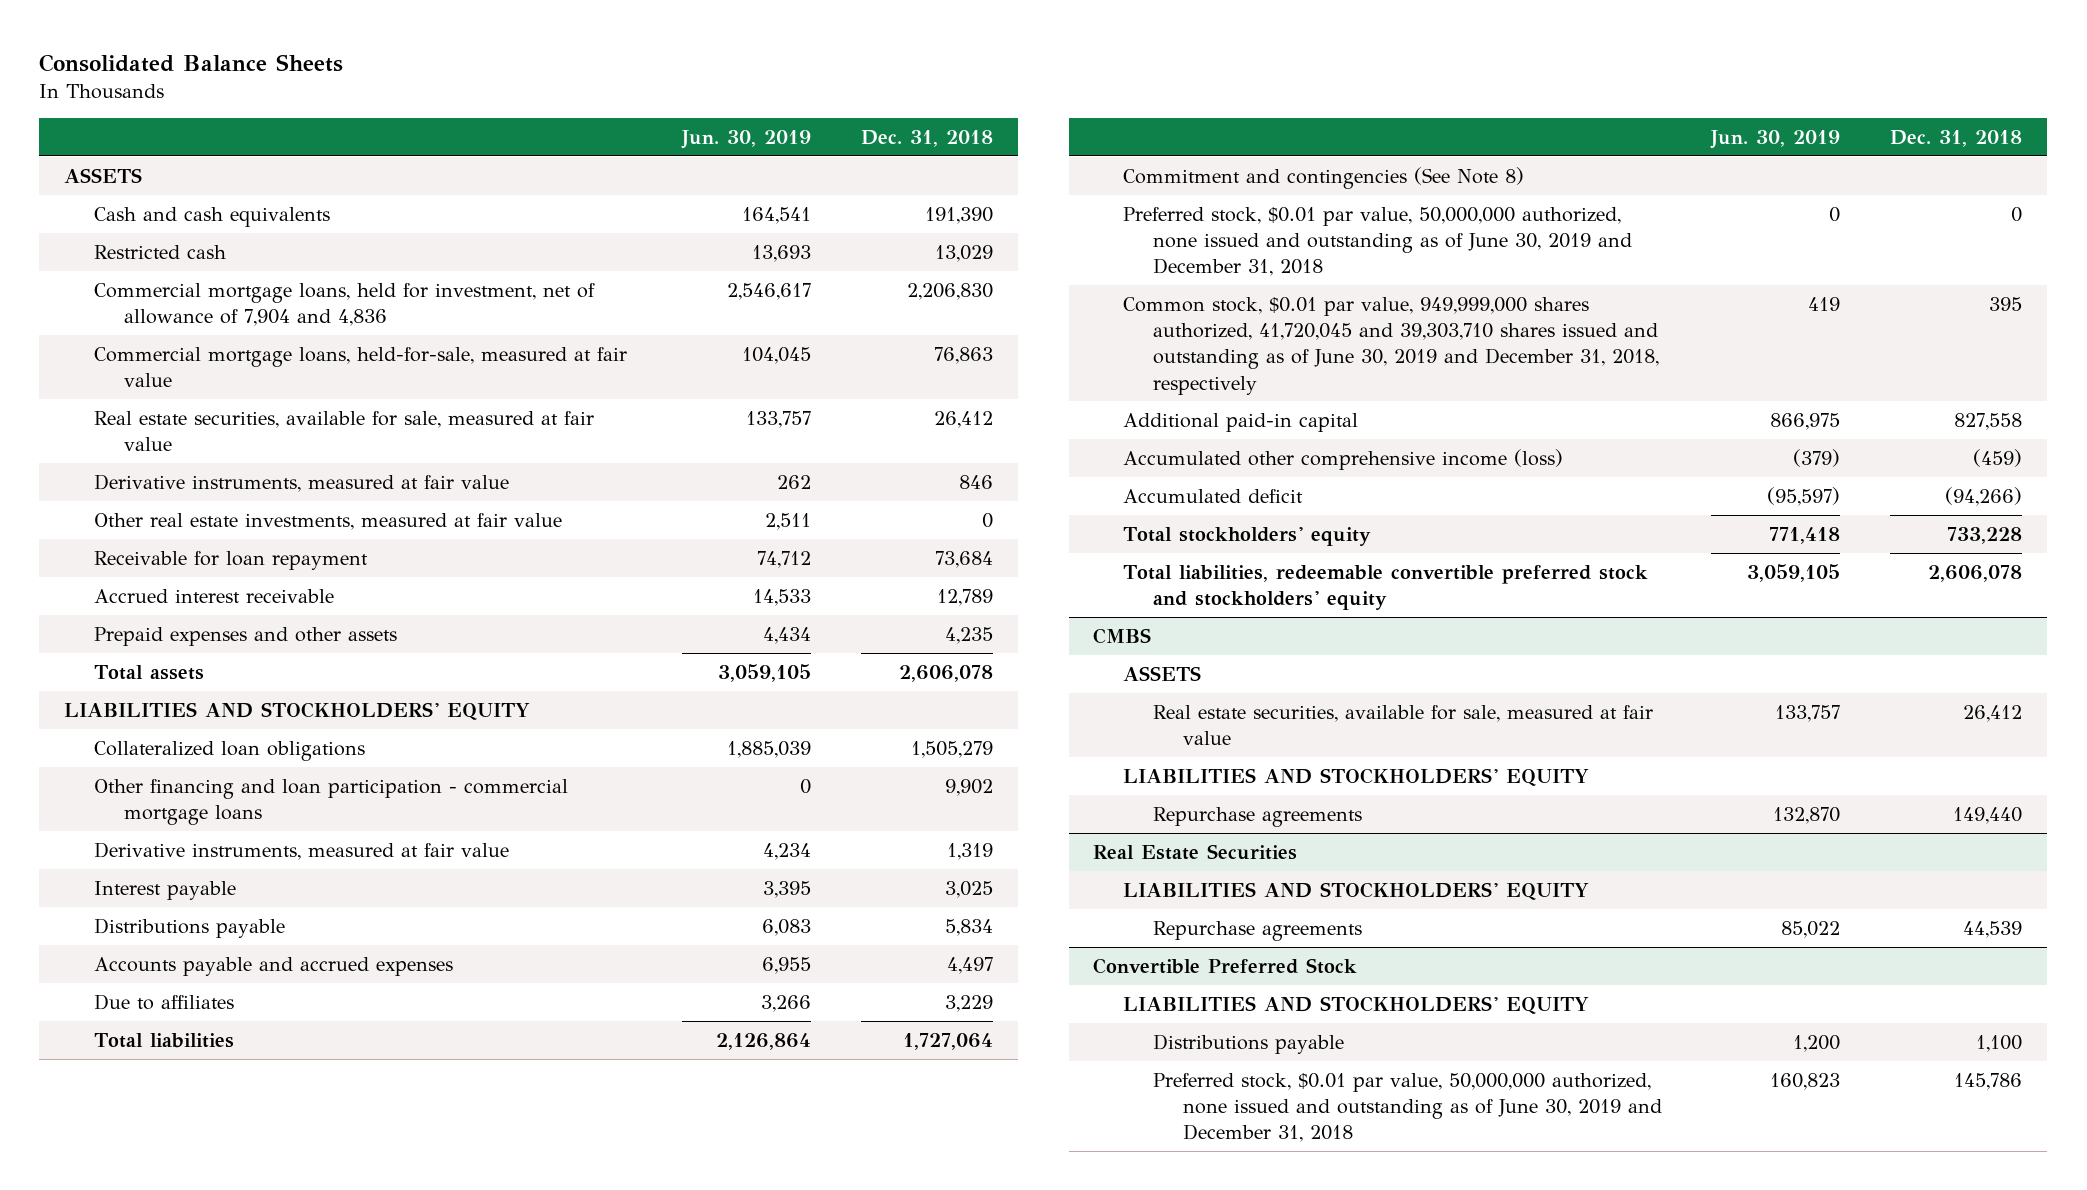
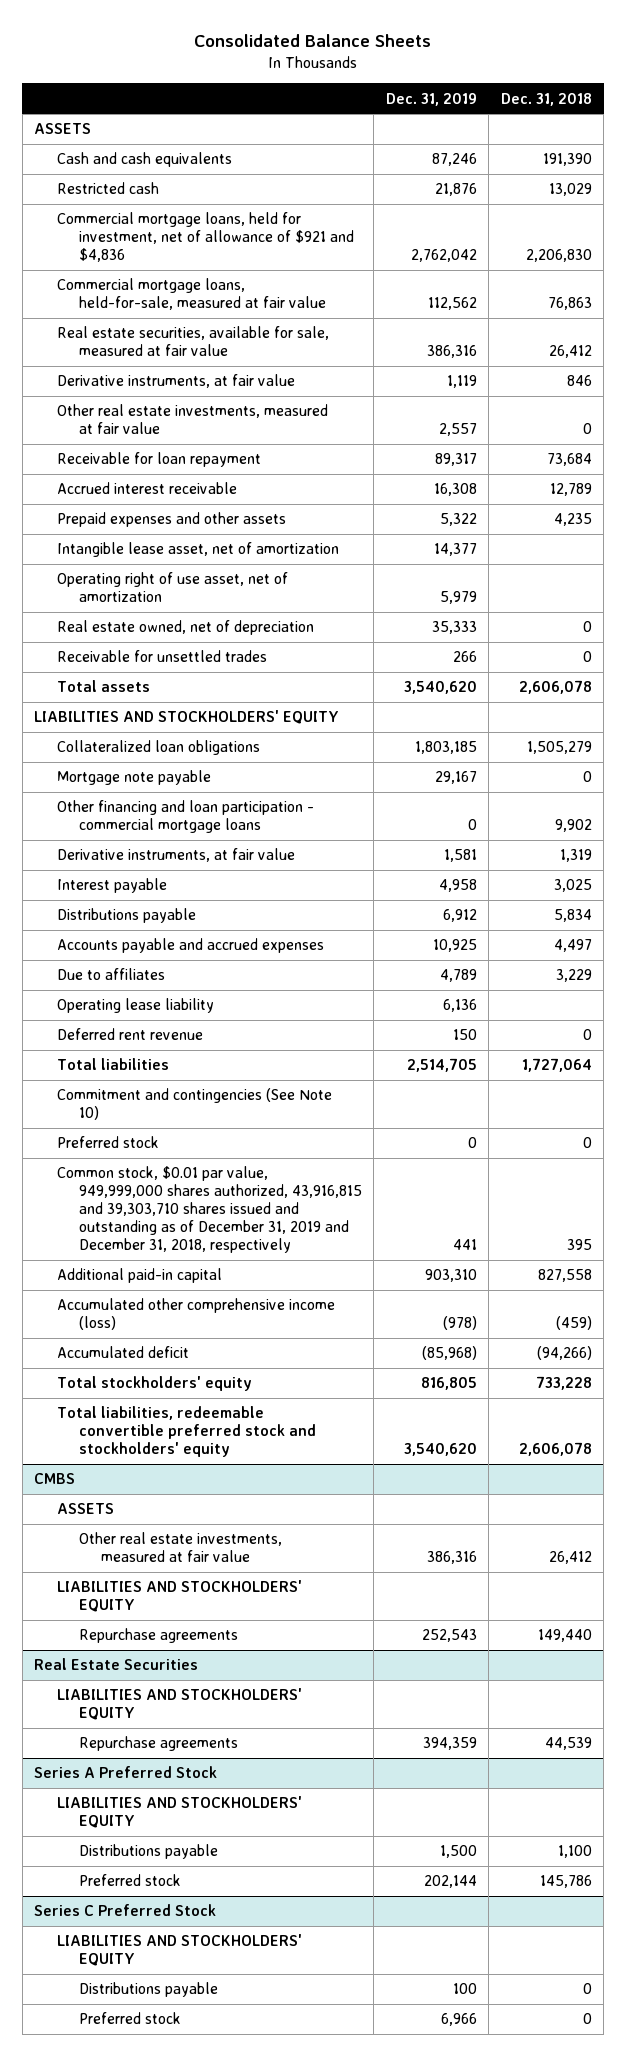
- | Jun. 30, 2019 | Dec. 31, 2018
+ | Dec. 31, 2019 | Dec. 31, 2018
- Commercial mortgage loans, held for investment, net of allowance of 7,904 and 4,836 | 2,546,617 | 2,206,830
+ Commercial mortgage loans, held for investment, net of allowance of $921 and $4,836 | 2,762,042 | 2,206,830
- Derivative instruments, measured at fair value | 262 | 846
+ Derivative instruments, at fair value | 1,119 | 846
+ Intangible lease asset, net of amortization | 14,377 |
+ Operating right of use asset, net of amortization | 5,979 |
+ Real estate owned, net of depreciation | 35,333 | 0
+ Receivable for unsettled trades | 266 | 0
+ Mortgage note payable | 29,167 | 0
- Derivative instruments, measured at fair value | 4,234 | 1,319
+ Derivative instruments, at fair value | 1,581 | 1,319
+ Operating lease liability | 6,136 |
+ Deferred rent revenue | 150 | 0
- Commitment and contingencies (See Note 8)
- Preferred stock, $0.01 par value, 50,000,000 authorized, none issued and outstanding as of June 30, 2019 and December 31, 2018 | 0 | 0
- Common stock, $0.01 par value, 949,999,000 shares authorized, 41,720,045 and 39,303,710 shares issued and outstanding as of June 30, 2019 and December 31, 2018, respectively | 419 | 395
+ Commitment and contingencies (See Note 10)
+ Preferred stock | 0 | 0
+ Common stock, $0.01 par value, 949,999,000 shares authorized, 43,916,815 and 39,303,710 shares issued and outstanding as of December 31, 2019 and December 31, 2018, respectively | 441 | 395
@ CMBS
- Real estate securities, available for sale, measured at fair value | 133,757 | 26,412
+ Other real estate investments, measured at fair value | 386,316 | 26,412
- Convertible Preferred Stock
+ Series A Preferred Stock
- Preferred stock, $0.01 par value, 50,000,000 authorized, none issued and outstanding as of June 30, 2019 and December 31, 2018 | 160,823 | 145,786
+ Preferred stock | 202,144 | 145,786
+ Series C Preferred Stock
+ LIABILITIES AND STOCKHOLDERS' EQUITY
+ Distributions payable | 100 | 0
+ Preferred stock | 6,966 | 0

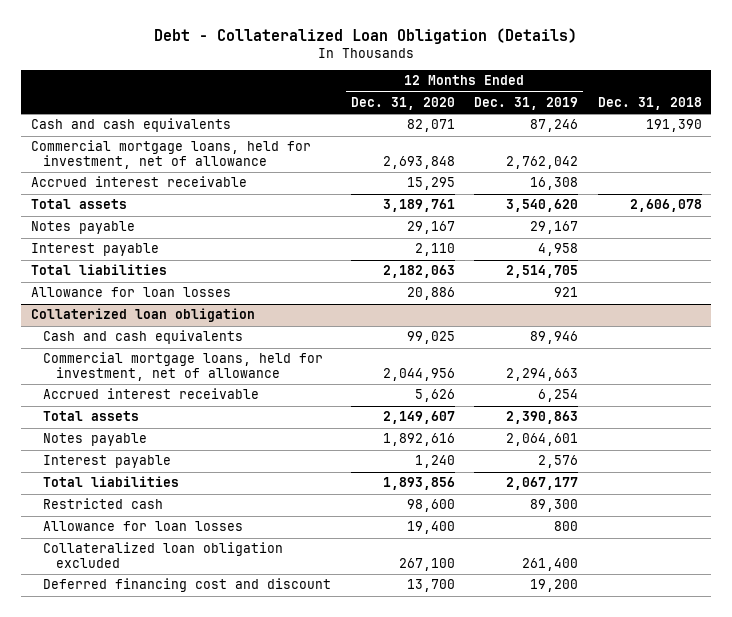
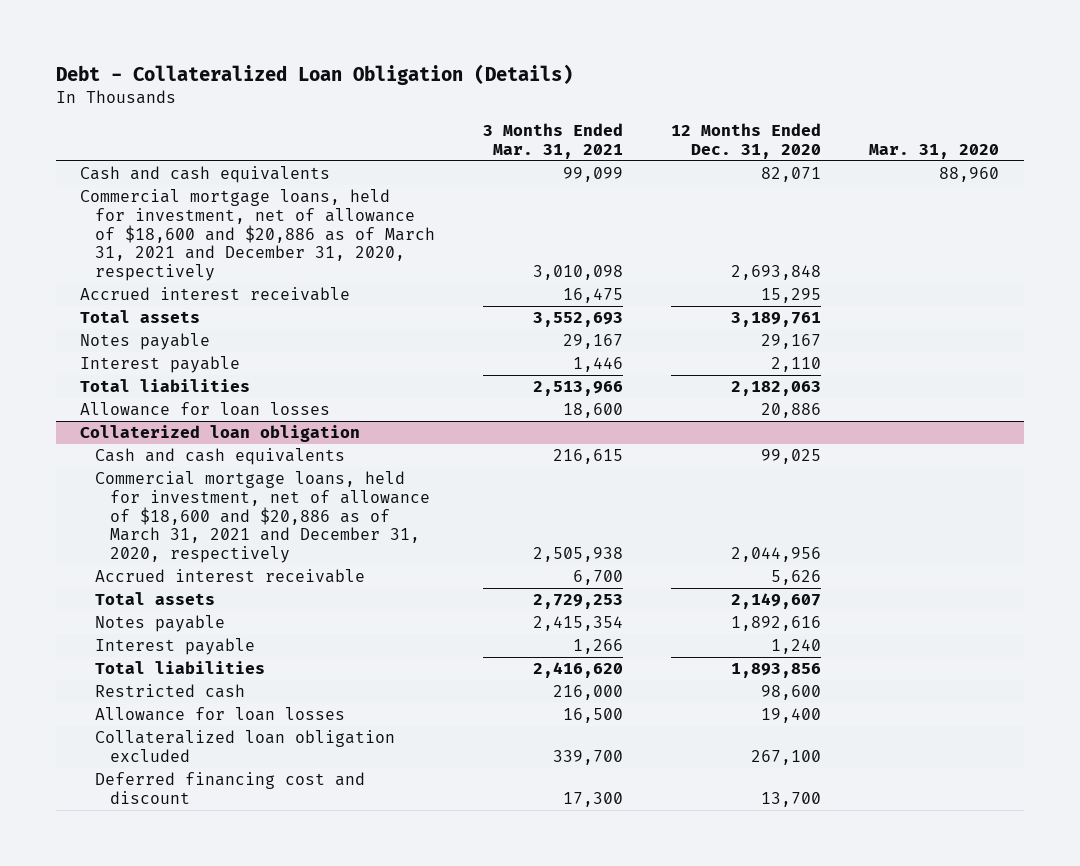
- | 12 Months Ended Dec. 31, 2020 | 12 Months Ended Dec. 31, 2019 | Dec. 31, 2018
+ | 3 Months Ended Mar. 31, 2021 | 12 Months Ended Dec. 31, 2020 | Mar. 31, 2020
- Commercial mortgage loans, held for investment, net of allowance | 2,693,848 | 2,762,042 |
+ Commercial mortgage loans, held for investment, net of allowance of $18,600 and $20,886 as of March 31, 2021 and December 31, 2020, respectively | 3,010,098 | 2,693,848 |
@ Collaterized loan obligation
- Commercial mortgage loans, held for investment, net of allowance | 2,044,956 | 2,294,663 |
+ Commercial mortgage loans, held for investment, net of allowance of $18,600 and $20,886 as of March 31, 2021 and December 31, 2020, respectively | 2,505,938 | 2,044,956 |

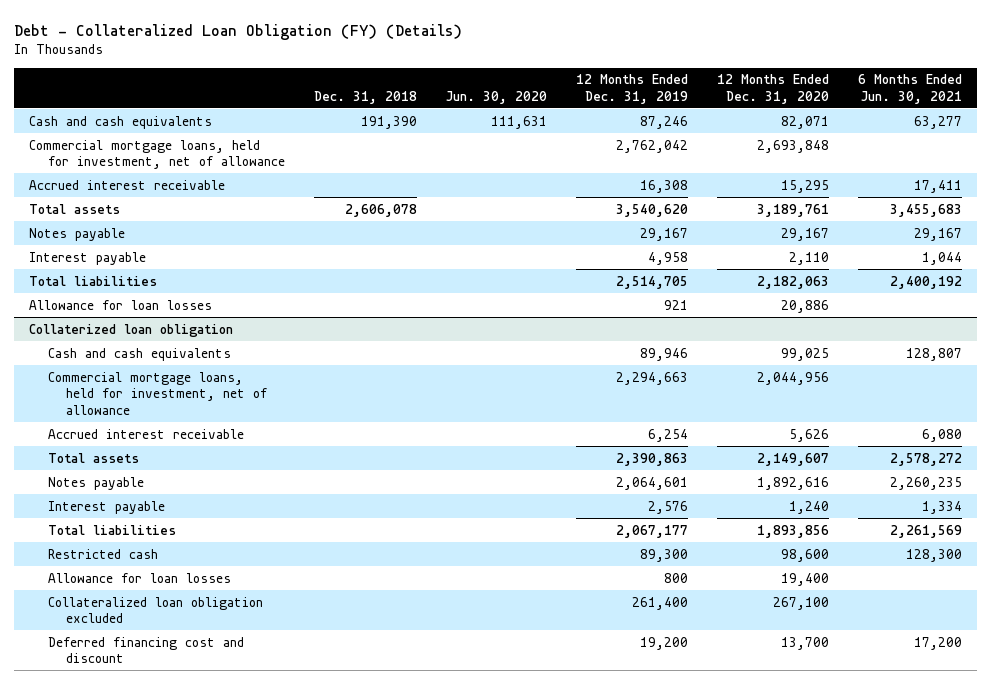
- Debt - Collateralized Loan Obligation (Details)
+ Debt - Collateralized Loan Obligation (FY) (Details)
- | 3 Months Ended Mar. 31, 2021 | 12 Months Ended Dec. 31, 2020 | Mar. 31, 2020
+ | Dec. 31, 2018 | Jun. 30, 2020 | 12 Months Ended Dec. 31, 2019 | 12 Months Ended Dec. 31, 2020 | 6 Months Ended Jun. 30, 2021
- Commercial mortgage loans, held for investment, net of allowance of $18,600 and $20,886 as of March 31, 2021 and December 31, 2020, respectively | 3,010,098 | 2,693,848 |
+ Commercial mortgage loans, held for investment, net of allowance | | | 2,762,042 | 2,693,848 |
@ Collaterized loan obligation
- Commercial mortgage loans, held for investment, net of allowance of $18,600 and $20,886 as of March 31, 2021 and December 31, 2020, respectively | 2,505,938 | 2,044,956 |
+ Commercial mortgage loans, held for investment, net of allowance | | | 2,294,663 | 2,044,956 |

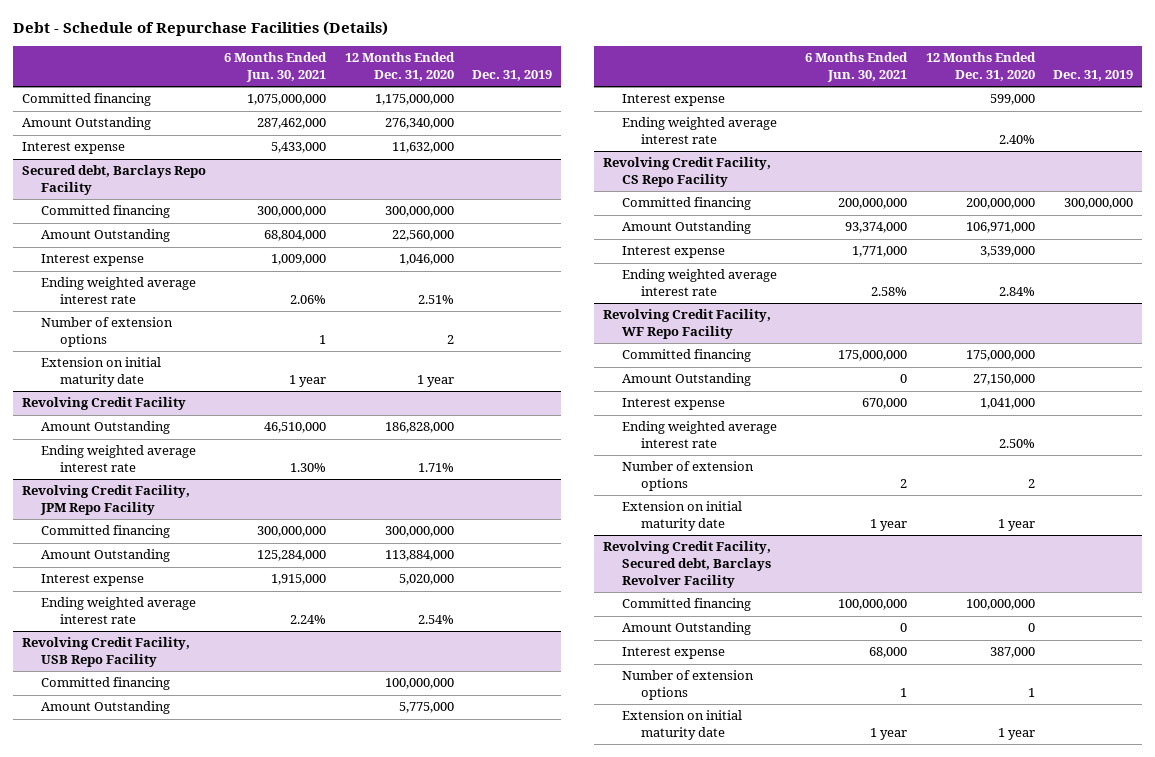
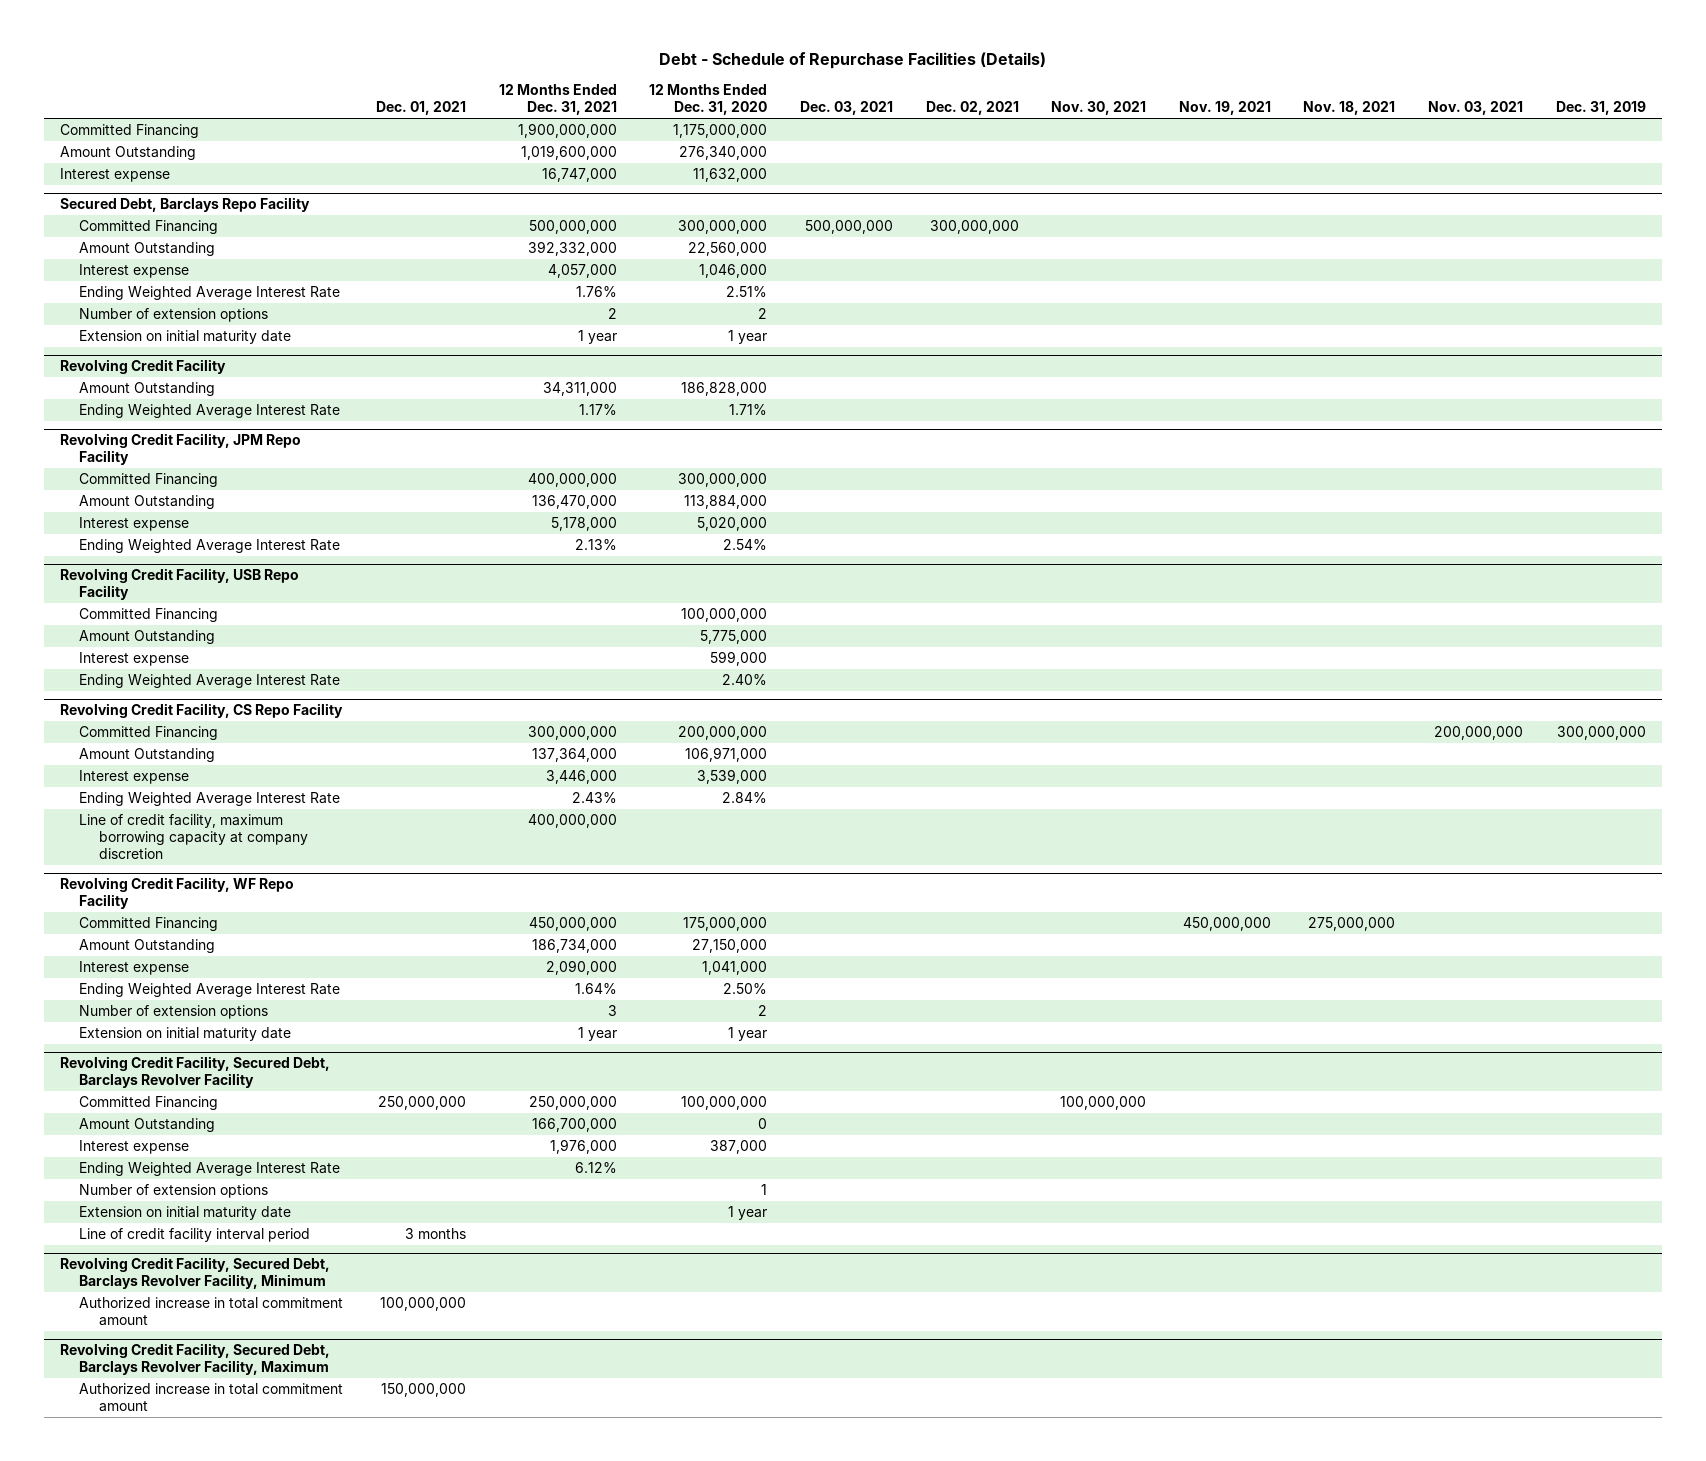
- | 6 Months Ended Jun. 30, 2021 | 12 Months Ended Dec. 31, 2020 | Dec. 31, 2019
+ | Dec. 01, 2021 | 12 Months Ended Dec. 31, 2021 | 12 Months Ended Dec. 31, 2020 | Dec. 03, 2021 | Dec. 02, 2021 | Nov. 30, 2021 | Nov. 19, 2021 | Nov. 18, 2021 | Nov. 03, 2021 | Dec. 31, 2019
- Committed financing | 1,075,000,000 | 1,175,000,000 |
+ Committed Financing | | 1,900,000,000 | 1,175,000,000 | | | | | | |
- Secured debt, Barclays Repo Facility
- Committed financing | 300,000,000 | 300,000,000 |
+ Secured Debt, Barclays Repo Facility
+ Committed Financing | | 500,000,000 | 300,000,000 | 500,000,000 | 300,000,000 | | | | |
- Ending weighted average interest rate | 2.06% | 2.51% |
+ Ending Weighted Average Interest Rate | | 1.76% | 2.51% | | | | | | |
@ Revolving Credit Facility
- Ending weighted average interest rate | 1.30% | 1.71% |
+ Ending Weighted Average Interest Rate | | 1.17% | 1.71% | | | | | | |
@ Revolving Credit Facility, JPM Repo Facility
- Committed financing | 300,000,000 | 300,000,000 |
+ Committed Financing | | 400,000,000 | 300,000,000 | | | | | | |
- Ending weighted average interest rate | 2.24% | 2.54% |
+ Ending Weighted Average Interest Rate | | 2.13% | 2.54% | | | | | | |
@ Revolving Credit Facility, USB Repo Facility
- Committed financing | | 100,000,000 |
+ Committed Financing | | | 100,000,000 | | | | | | |
- Ending weighted average interest rate | | 2.40% |
+ Ending Weighted Average Interest Rate | | | 2.40% | | | | | | |
@ Revolving Credit Facility, CS Repo Facility
- Committed financing | 200,000,000 | 200,000,000 | 300,000,000
+ Committed Financing | | 300,000,000 | 200,000,000 | | | | | | 200,000,000 | 300,000,000
- Ending weighted average interest rate | 2.58% | 2.84% |
+ Ending Weighted Average Interest Rate | | 2.43% | 2.84% | | | | | | |
+ Line of credit facility, maximum borrowing capacity at company discretion | | 400,000,000 | | | | | | | |
@ Revolving Credit Facility, WF Repo Facility
- Committed financing | 175,000,000 | 175,000,000 |
+ Committed Financing | | 450,000,000 | 175,000,000 | | | | 450,000,000 | 275,000,000 | |
- Ending weighted average interest rate | | 2.50% |
+ Ending Weighted Average Interest Rate | | 1.64% | 2.50% | | | | | | |
- Revolving Credit Facility, Secured debt, Barclays Revolver Facility
- Committed financing | 100,000,000 | 100,000,000 |
+ Revolving Credit Facility, Secured Debt, Barclays Revolver Facility
+ Committed Financing | 250,000,000 | 250,000,000 | 100,000,000 | | | 100,000,000 | | | |
+ Ending Weighted Average Interest Rate | | 6.12% | | | | | | | |
+ Line of credit facility interval period | 3 months | | | | | | | | |
+ Revolving Credit Facility, Secured Debt, Barclays Revolver Facility, Minimum
+ Authorized increase in total commitment amount | 100,000,000 | | | | | | | | |
+ Revolving Credit Facility, Secured Debt, Barclays Revolver Facility, Maximum
+ Authorized increase in total commitment amount | 150,000,000 | | | | | | | | |

